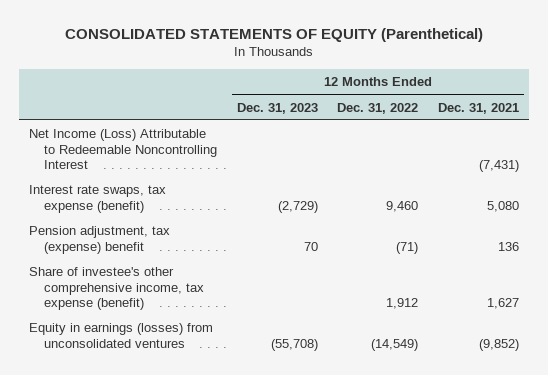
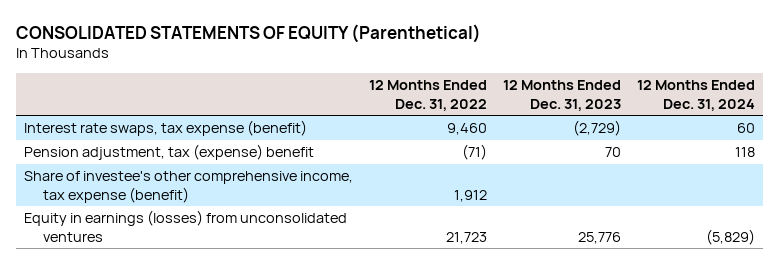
- | 12 Months Ended Dec. 31, 2023 | 12 Months Ended Dec. 31, 2022 | 12 Months Ended Dec. 31, 2021
+ | 12 Months Ended Dec. 31, 2022 | 12 Months Ended Dec. 31, 2023 | 12 Months Ended Dec. 31, 2024
- Net Income (Loss) Attributable to Redeemable Noncontrolling Interest | | | (7,431)
- Equity in earnings (losses) from unconsolidated ventures | (55,708) | (14,549) | (9,852)
+ Equity in earnings (losses) from unconsolidated ventures | 21,723 | 25,776 | (5,829)

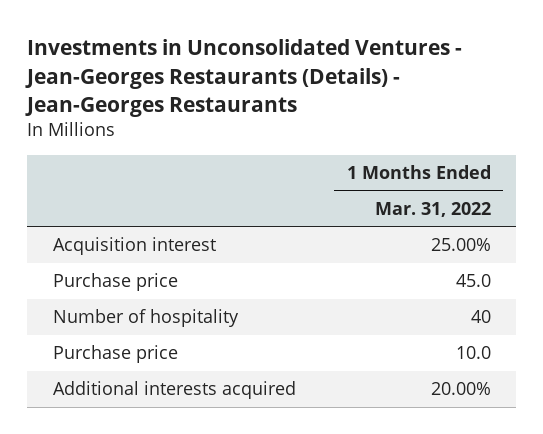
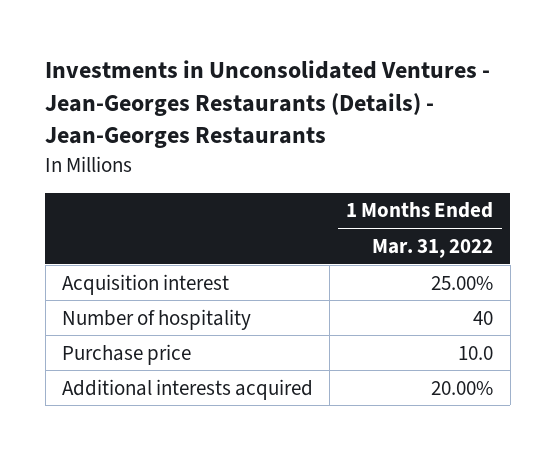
- Purchase price | 45.0

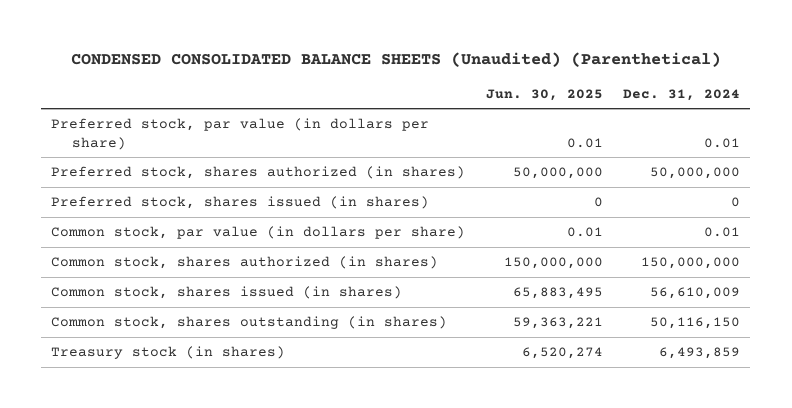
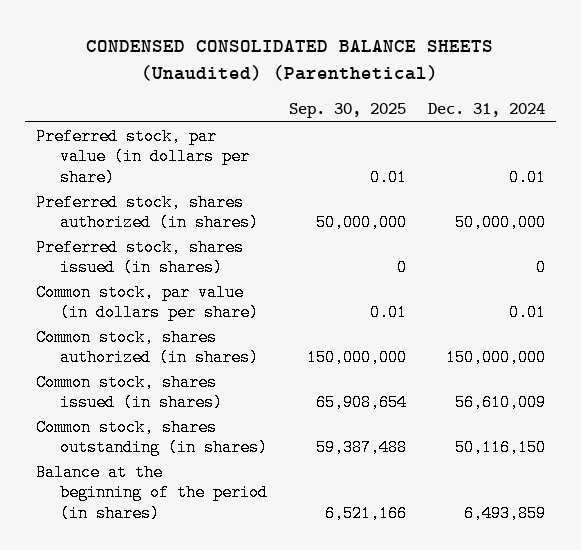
- | Jun. 30, 2025 | Dec. 31, 2024
+ | Sep. 30, 2025 | Dec. 31, 2024
- Treasury stock (in shares) | 6,520,274 | 6,493,859
+ Balance at the beginning of the period (in shares) | 6,521,166 | 6,493,859

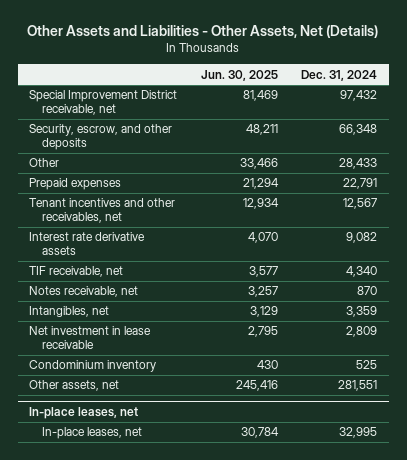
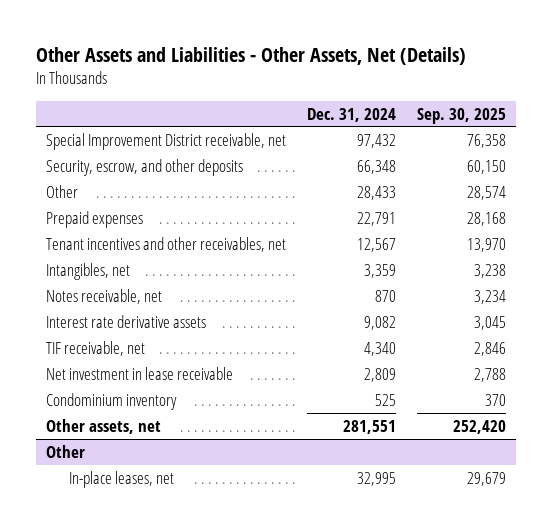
- | Jun. 30, 2025 | Dec. 31, 2024
+ | Dec. 31, 2024 | Sep. 30, 2025
moved up: Intangibles, net | 3,359 | 3,238
moved up: Notes receivable, net | 870 | 3,234
- In-place leases, net
+ Other

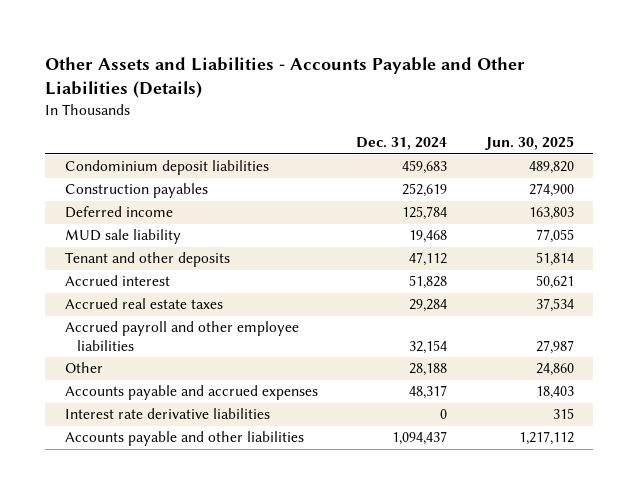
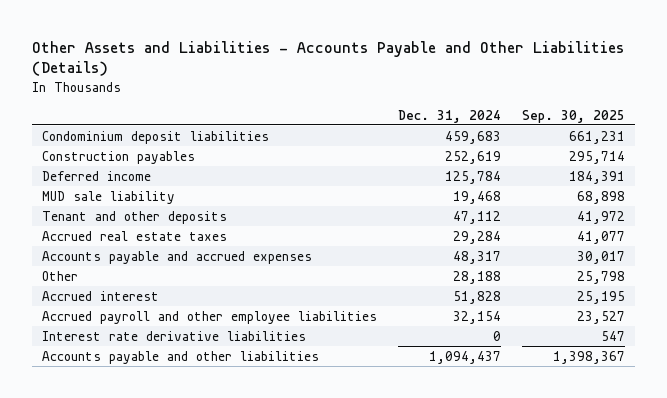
- | Dec. 31, 2024 | Jun. 30, 2025
+ | Dec. 31, 2024 | Sep. 30, 2025
moved down: Other | 28,188 | 25,798
moved down: Accrued interest | 51,828 | 25,195
moved down: Accrued payroll and other employee liabilities | 32,154 | 23,527

